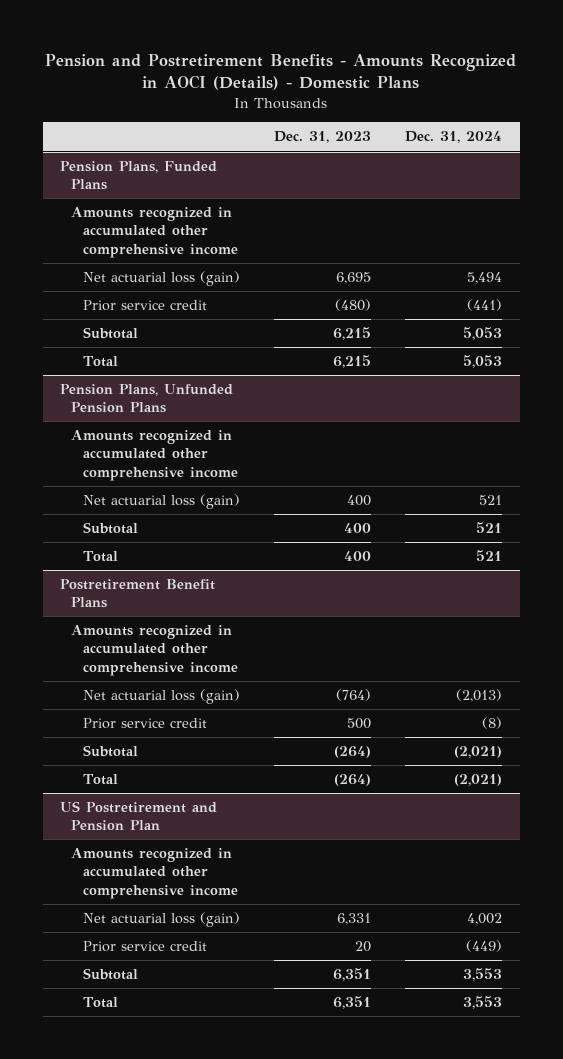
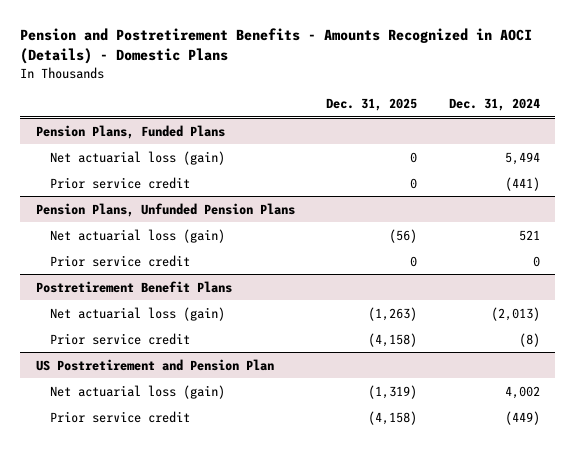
- | Dec. 31, 2023 | Dec. 31, 2024
+ | Dec. 31, 2025 | Dec. 31, 2024
@ Pension Plans, Funded Plans
- Amounts recognized in accumulated other comprehensive income
- Subtotal | 6,215 | 5,053
- Total | 6,215 | 5,053
@ Pension Plans, Unfunded Pension Plans
- Amounts recognized in accumulated other comprehensive income
- Subtotal | 400 | 521
- Total | 400 | 521
+ Prior service credit | 0 | 0
@ Postretirement Benefit Plans
- Amounts recognized in accumulated other comprehensive income
- Subtotal | (264) | (2,021)
- Total | (264) | (2,021)
@ US Postretirement and Pension Plan
- Amounts recognized in accumulated other comprehensive income
- Subtotal | 6,351 | 3,553
- Total | 6,351 | 3,553

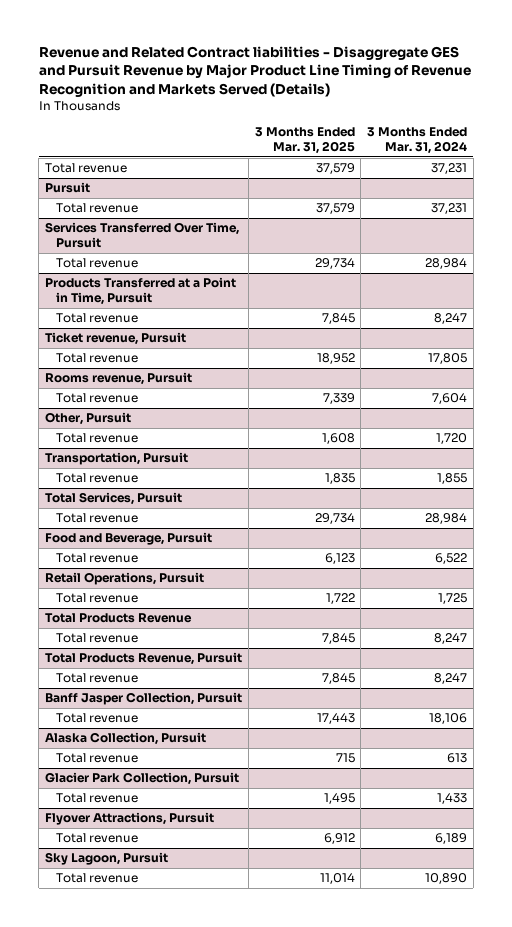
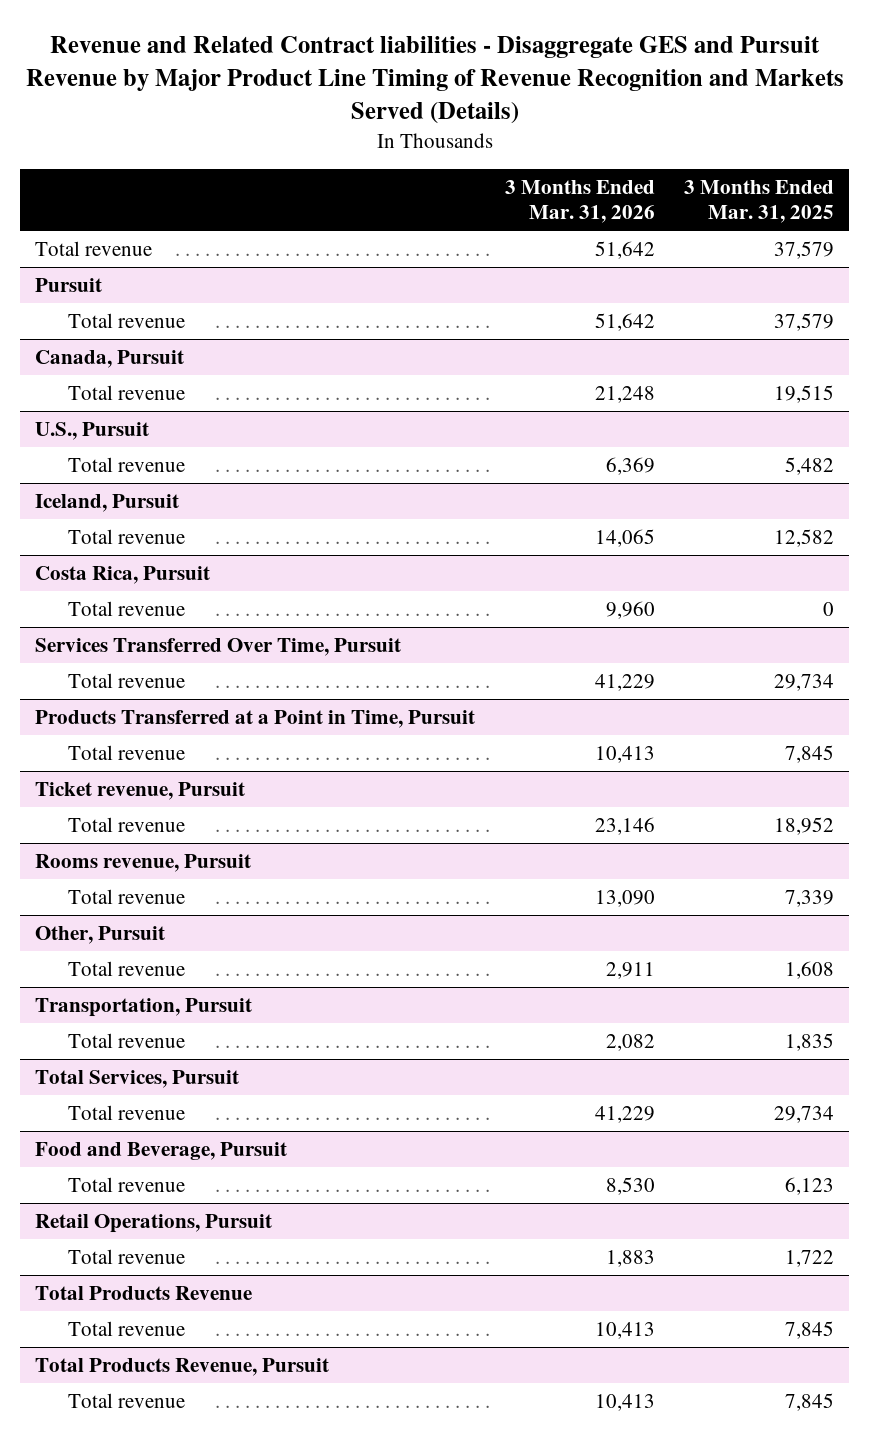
- | 3 Months Ended Mar. 31, 2025 | 3 Months Ended Mar. 31, 2024
+ | 3 Months Ended Mar. 31, 2026 | 3 Months Ended Mar. 31, 2025
+ Canada, Pursuit
+ Total revenue | 21,248 | 19,515
+ U.S., Pursuit
+ Total revenue | 6,369 | 5,482
+ Iceland, Pursuit
+ Total revenue | 14,065 | 12,582
+ Costa Rica, Pursuit
+ Total revenue | 9,960 | 0
- Banff Jasper Collection, Pursuit
- Total revenue | 17,443 | 18,106
- Alaska Collection, Pursuit
- Total revenue | 715 | 613
- Glacier Park Collection, Pursuit
- Total revenue | 1,495 | 1,433
- Flyover Attractions, Pursuit
- Total revenue | 6,912 | 6,189
- Sky Lagoon, Pursuit
- Total revenue | 11,014 | 10,890

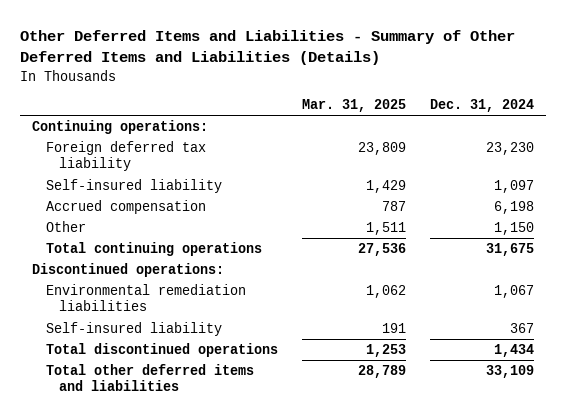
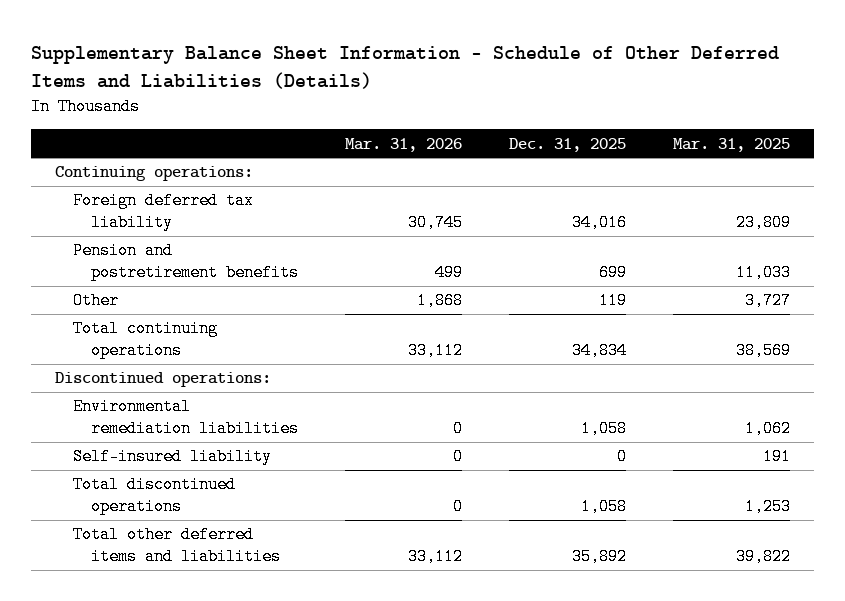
- Other Deferred Items and Liabilities - Summary of Other Deferred Items and Liabilities (Details)
+ Supplementary Balance Sheet Information - Schedule of Other Deferred Items and Liabilities (Details)
- | Mar. 31, 2025 | Dec. 31, 2024
+ | Mar. 31, 2026 | Dec. 31, 2025 | Mar. 31, 2025
- Self-insured liability | 1,429 | 1,097
- Accrued compensation | 787 | 6,198
- Other | 1,511 | 1,150
- Total continuing operations | 27,536 | 31,675
+ Pension and postretirement benefits | 499 | 699 | 11,033
+ Other | 1,868 | 119 | 3,727
+ Total continuing operations | 33,112 | 34,834 | 38,569
- Total other deferred items and liabilities | 28,789 | 33,109
+ Total other deferred items and liabilities | 33,112 | 35,892 | 39,822

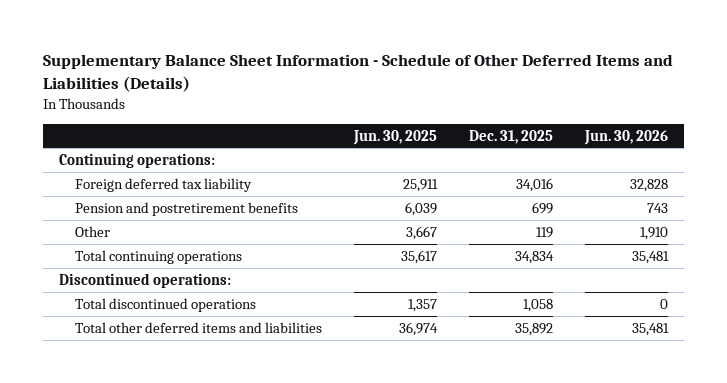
- | Mar. 31, 2026 | Dec. 31, 2025 | Mar. 31, 2025
+ | Jun. 30, 2025 | Dec. 31, 2025 | Jun. 30, 2026
- Environmental remediation liabilities | 0 | 1,058 | 1,062
- Self-insured liability | 0 | 0 | 191

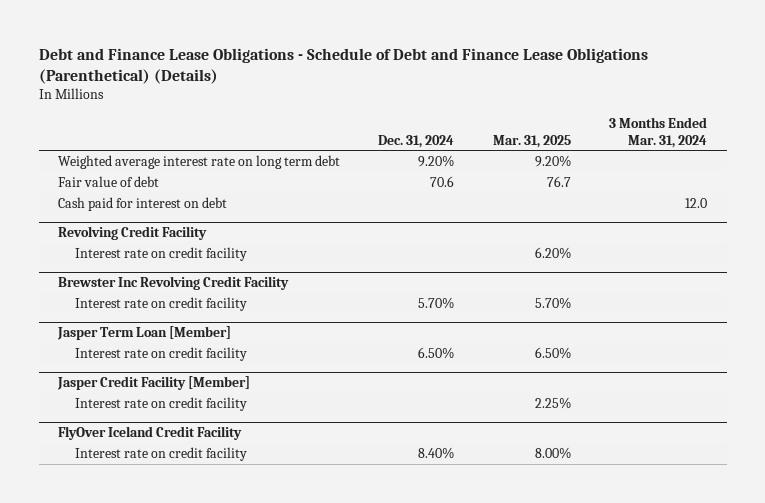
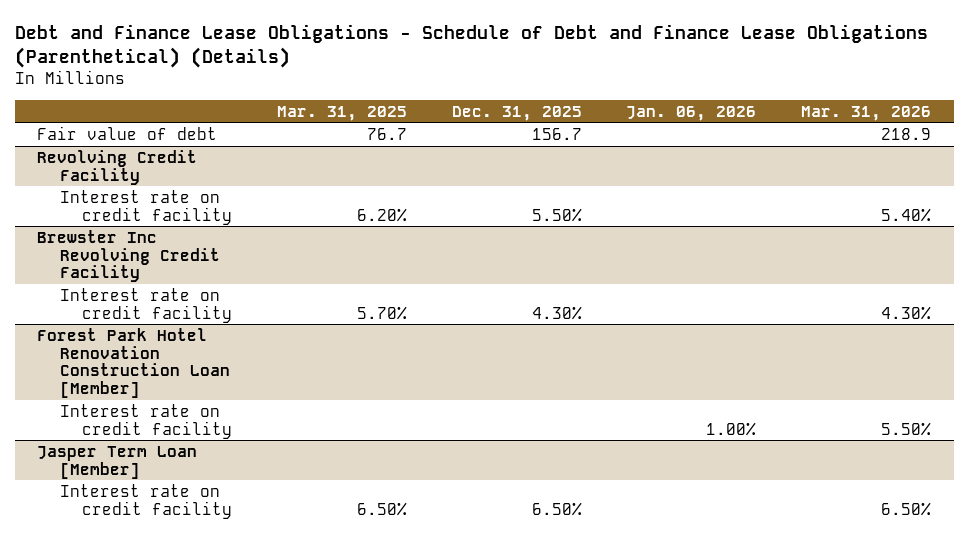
- | Dec. 31, 2024 | Mar. 31, 2025 | 3 Months Ended Mar. 31, 2024
+ | Mar. 31, 2025 | Dec. 31, 2025 | Jan. 06, 2026 | Mar. 31, 2026
- Weighted average interest rate on long term debt | 9.20% | 9.20% |
- Cash paid for interest on debt | | | 12.0
+ Forest Park Hotel Renovation Construction Loan [Member]
+ Interest rate on credit facility | | | 1.00% | 5.50%
- Jasper Credit Facility [Member]
- Interest rate on credit facility | | 2.25% |
- FlyOver Iceland Credit Facility
- Interest rate on credit facility | 8.40% | 8.00% |

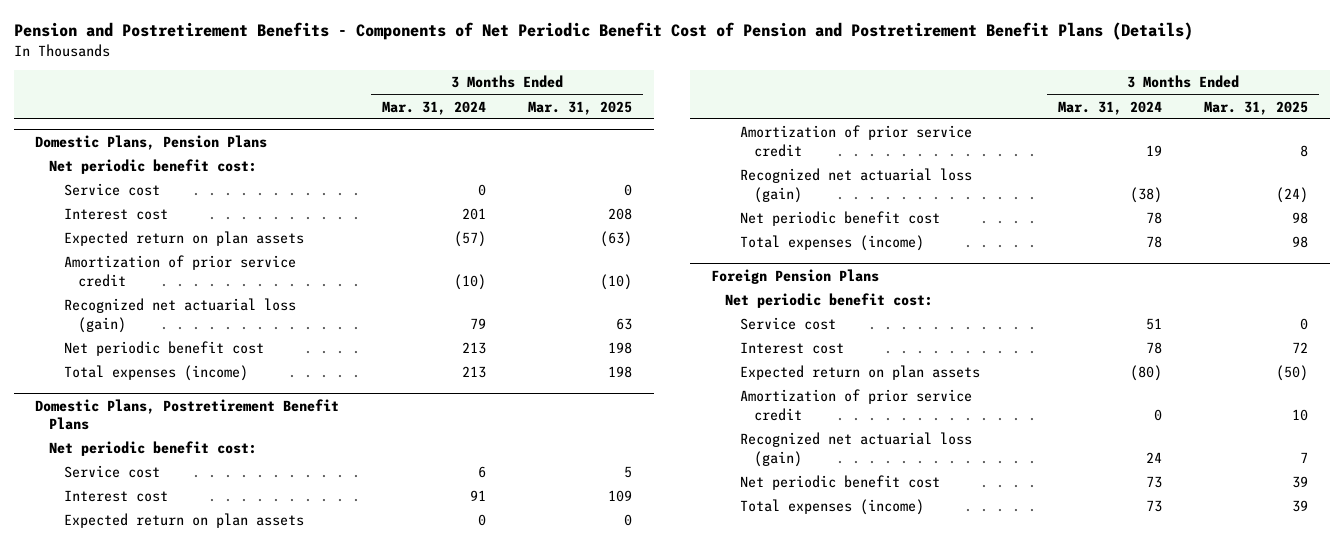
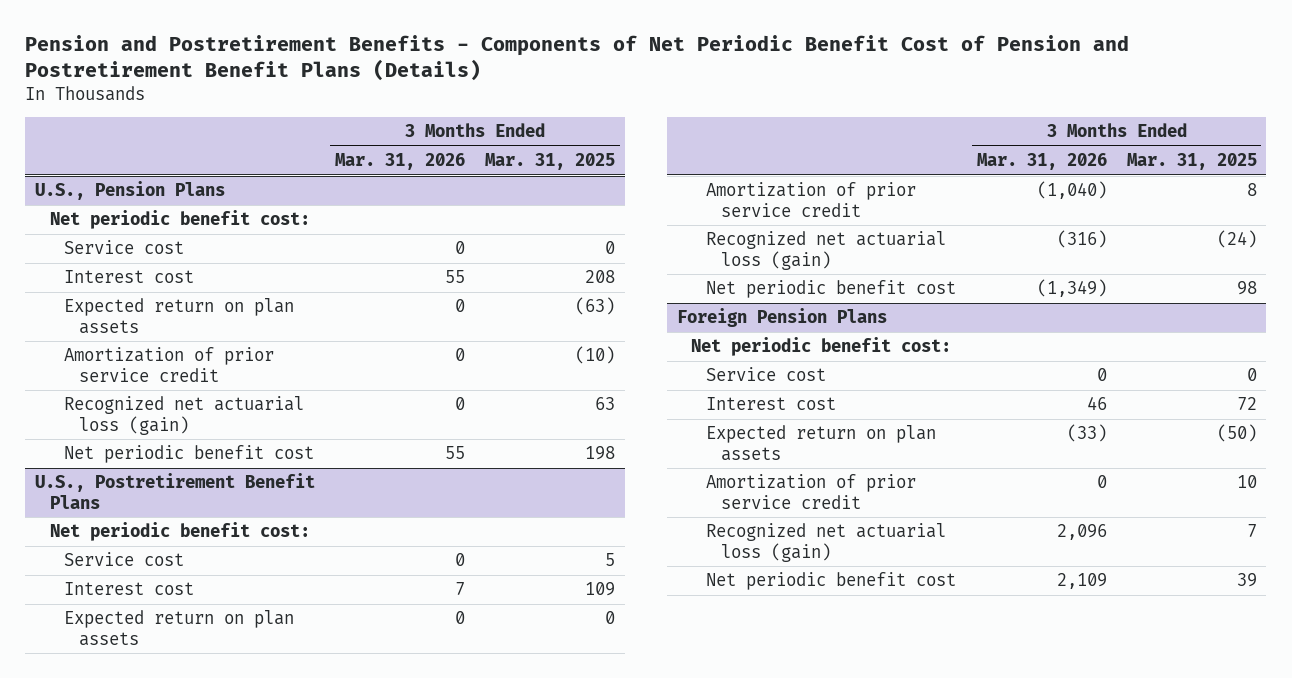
- | 3 Months Ended Mar. 31, 2024 | 3 Months Ended Mar. 31, 2025
+ | 3 Months Ended Mar. 31, 2026 | 3 Months Ended Mar. 31, 2025
- Domestic Plans, Pension Plans
+ U.S., Pension Plans
- Total expenses (income) | 213 | 198
- Domestic Plans, Postretirement Benefit Plans
+ U.S., Postretirement Benefit Plans
- Total expenses (income) | 78 | 98
@ Foreign Pension Plans
- Total expenses (income) | 73 | 39

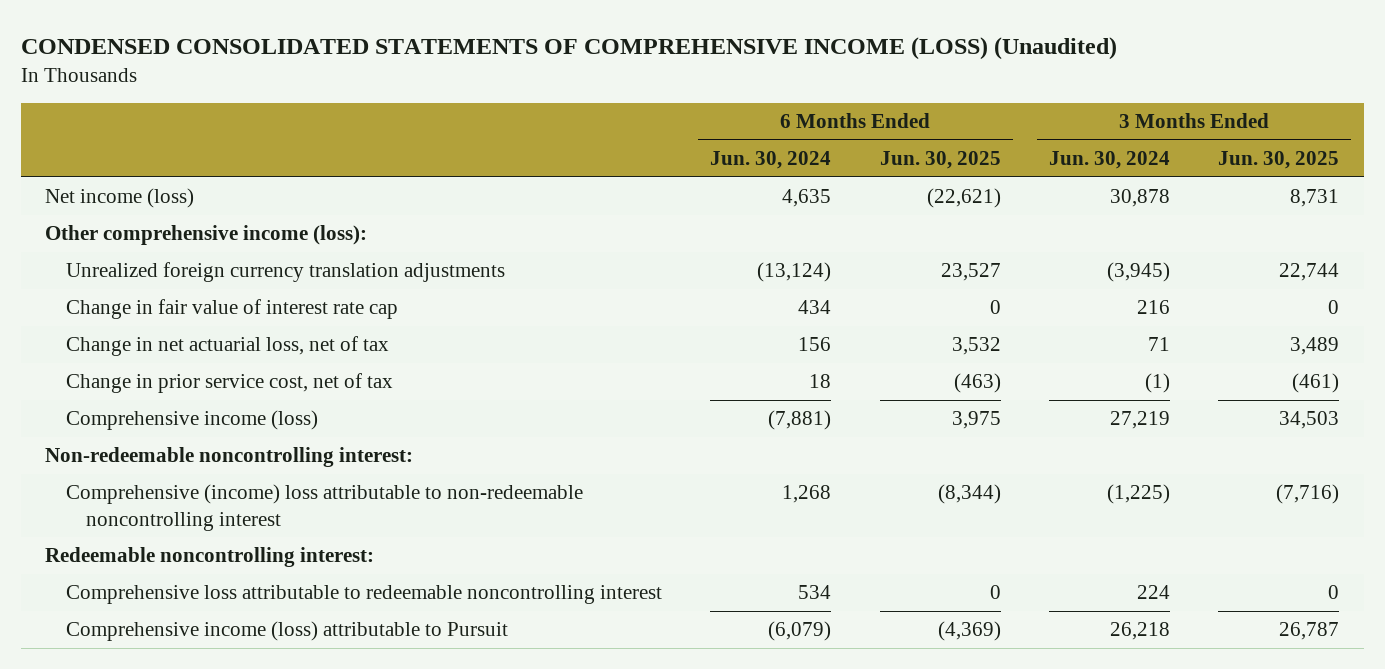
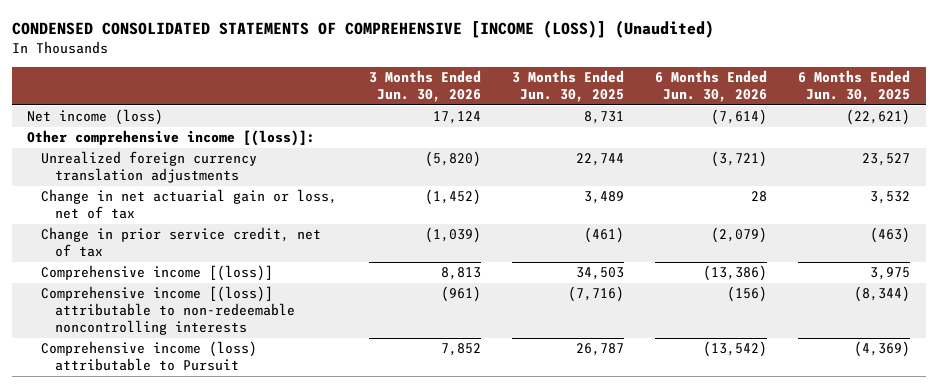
- CONDENSED CONSOLIDATED STATEMENTS OF COMPREHENSIVE INCOME (LOSS) (Unaudited)
+ CONDENSED CONSOLIDATED STATEMENTS OF COMPREHENSIVE [INCOME (LOSS)] (Unaudited)
- | 6 Months Ended Jun. 30, 2024 | 6 Months Ended Jun. 30, 2025 | 3 Months Ended Jun. 30, 2024 | 3 Months Ended Jun. 30, 2025
+ | 3 Months Ended Jun. 30, 2026 | 3 Months Ended Jun. 30, 2025 | 6 Months Ended Jun. 30, 2026 | 6 Months Ended Jun. 30, 2025
- Other comprehensive income (loss):
+ Other comprehensive income [(loss)]:
- Change in fair value of interest rate cap | 434 | 0 | 216 | 0
- Change in net actuarial loss, net of tax | 156 | 3,532 | 71 | 3,489
- Change in prior service cost, net of tax | 18 | (463) | (1) | (461)
- Comprehensive income (loss) | (7,881) | 3,975 | 27,219 | 34,503
- Non-redeemable noncontrolling interest:
- Comprehensive (income) loss attributable to non-redeemable noncontrolling interest | 1,268 | (8,344) | (1,225) | (7,716)
- Redeemable noncontrolling interest:
- Comprehensive loss attributable to redeemable noncontrolling interest | 534 | 0 | 224 | 0
+ Change in net actuarial gain or loss, net of tax | (1,452) | 3,489 | 28 | 3,532
+ Change in prior service credit, net of tax | (1,039) | (461) | (2,079) | (463)
+ Comprehensive income [(loss)] | 8,813 | 34,503 | (13,386) | 3,975
+ Comprehensive income [(loss)] attributable to non-redeemable noncontrolling interests | (961) | (7,716) | (156) | (8,344)

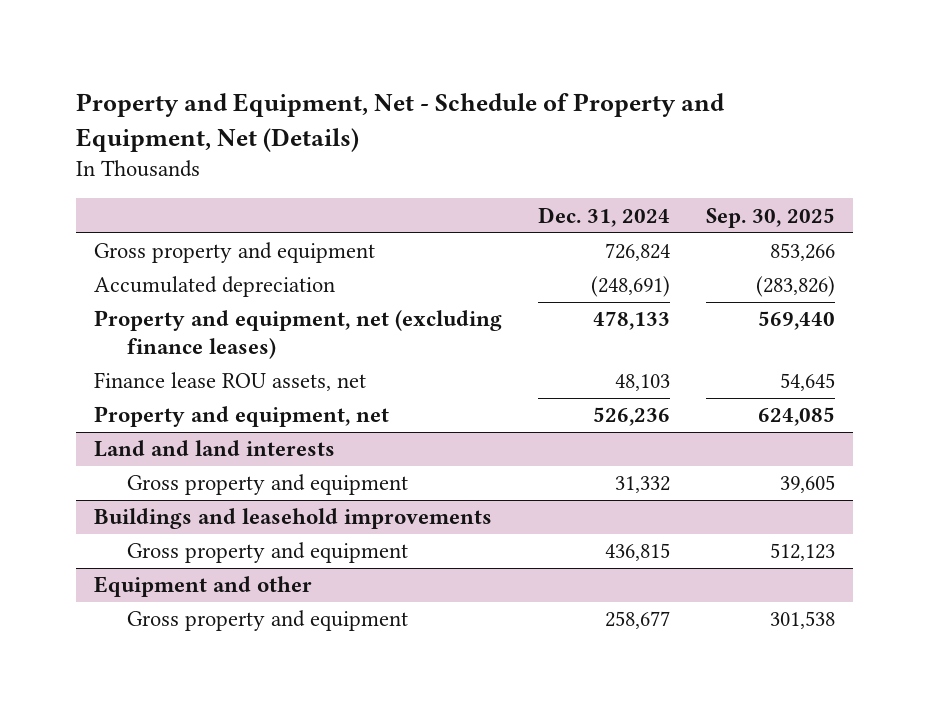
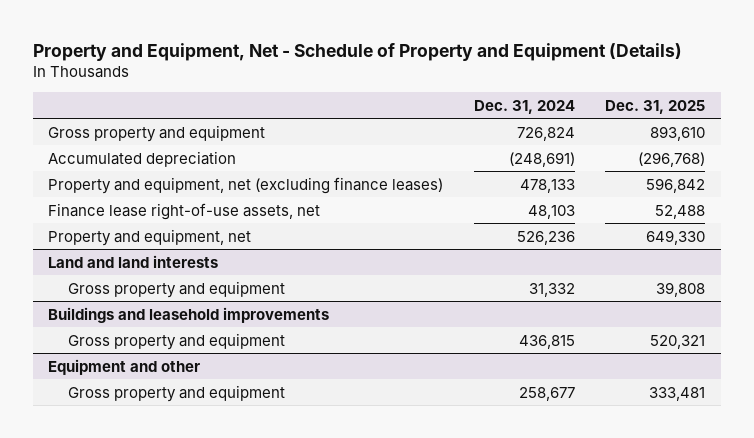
- Property and Equipment, Net - Schedule of Property and Equipment, Net (Details)
+ Property and Equipment, Net - Schedule of Property and Equipment (Details)
- | Dec. 31, 2024 | Sep. 30, 2025
+ | Dec. 31, 2024 | Dec. 31, 2025
- Finance lease ROU assets, net | 48,103 | 54,645
+ Finance lease right-of-use assets, net | 48,103 | 52,488

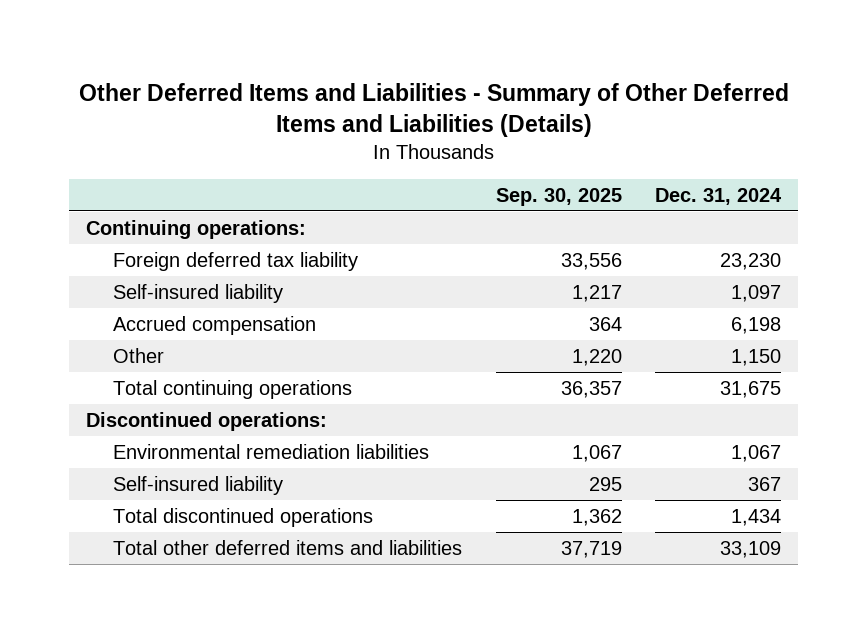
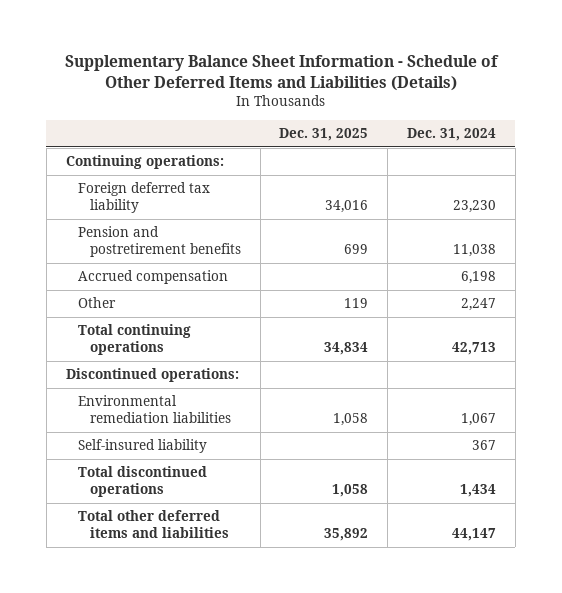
- Other Deferred Items and Liabilities - Summary of Other Deferred Items and Liabilities (Details)
+ Supplementary Balance Sheet Information - Schedule of Other Deferred Items and Liabilities (Details)
- | Sep. 30, 2025 | Dec. 31, 2024
+ | Dec. 31, 2025 | Dec. 31, 2024
- Self-insured liability | 1,217 | 1,097
+ Pension and postretirement benefits | 699 | 11,038
- Other | 1,220 | 1,150
- Total continuing operations | 36,357 | 31,675
+ Other | 119 | 2,247
+ Total continuing operations | 34,834 | 42,713
- Total other deferred items and liabilities | 37,719 | 33,109
+ Total other deferred items and liabilities | 35,892 | 44,147

